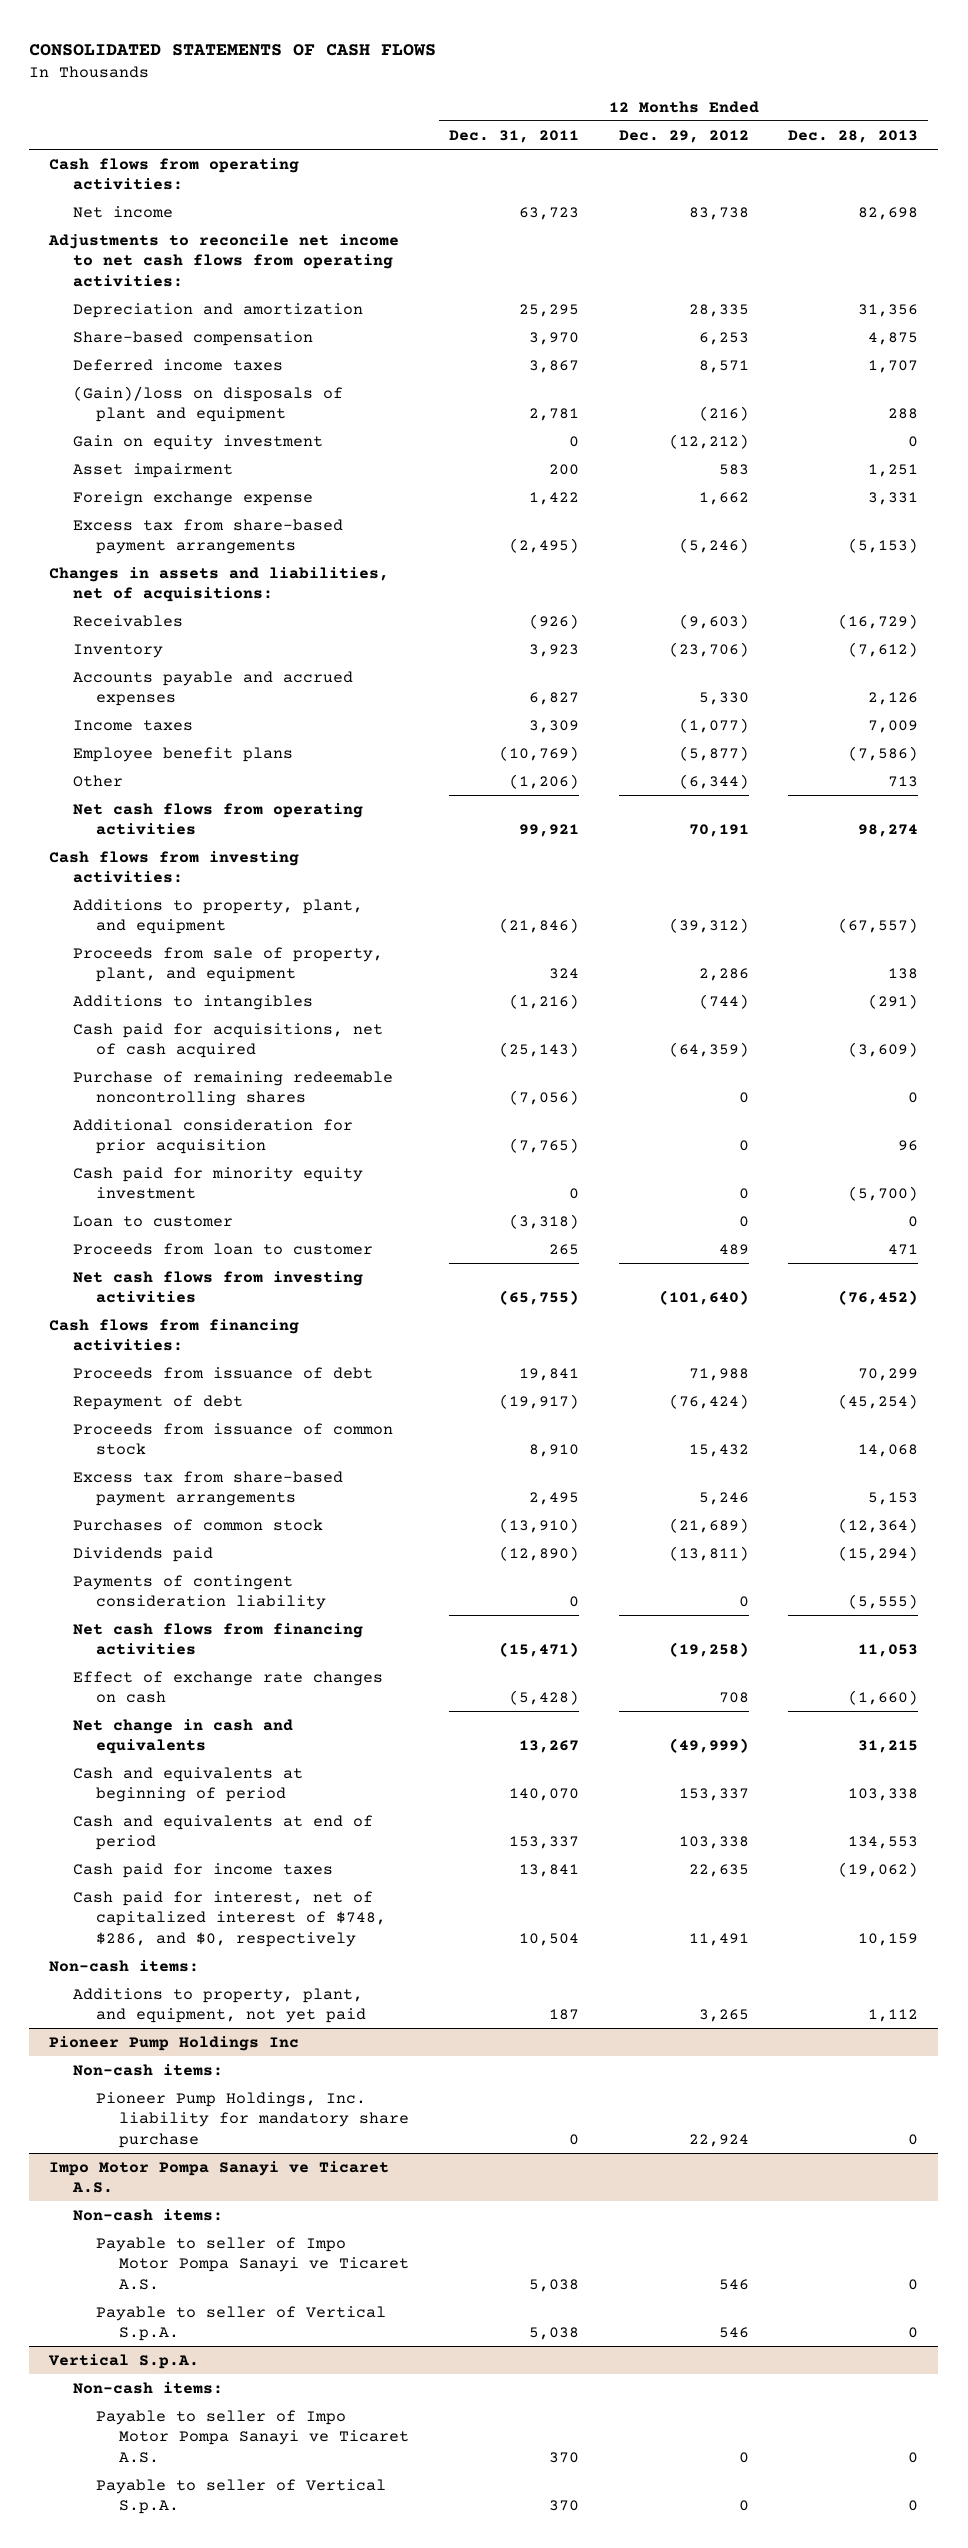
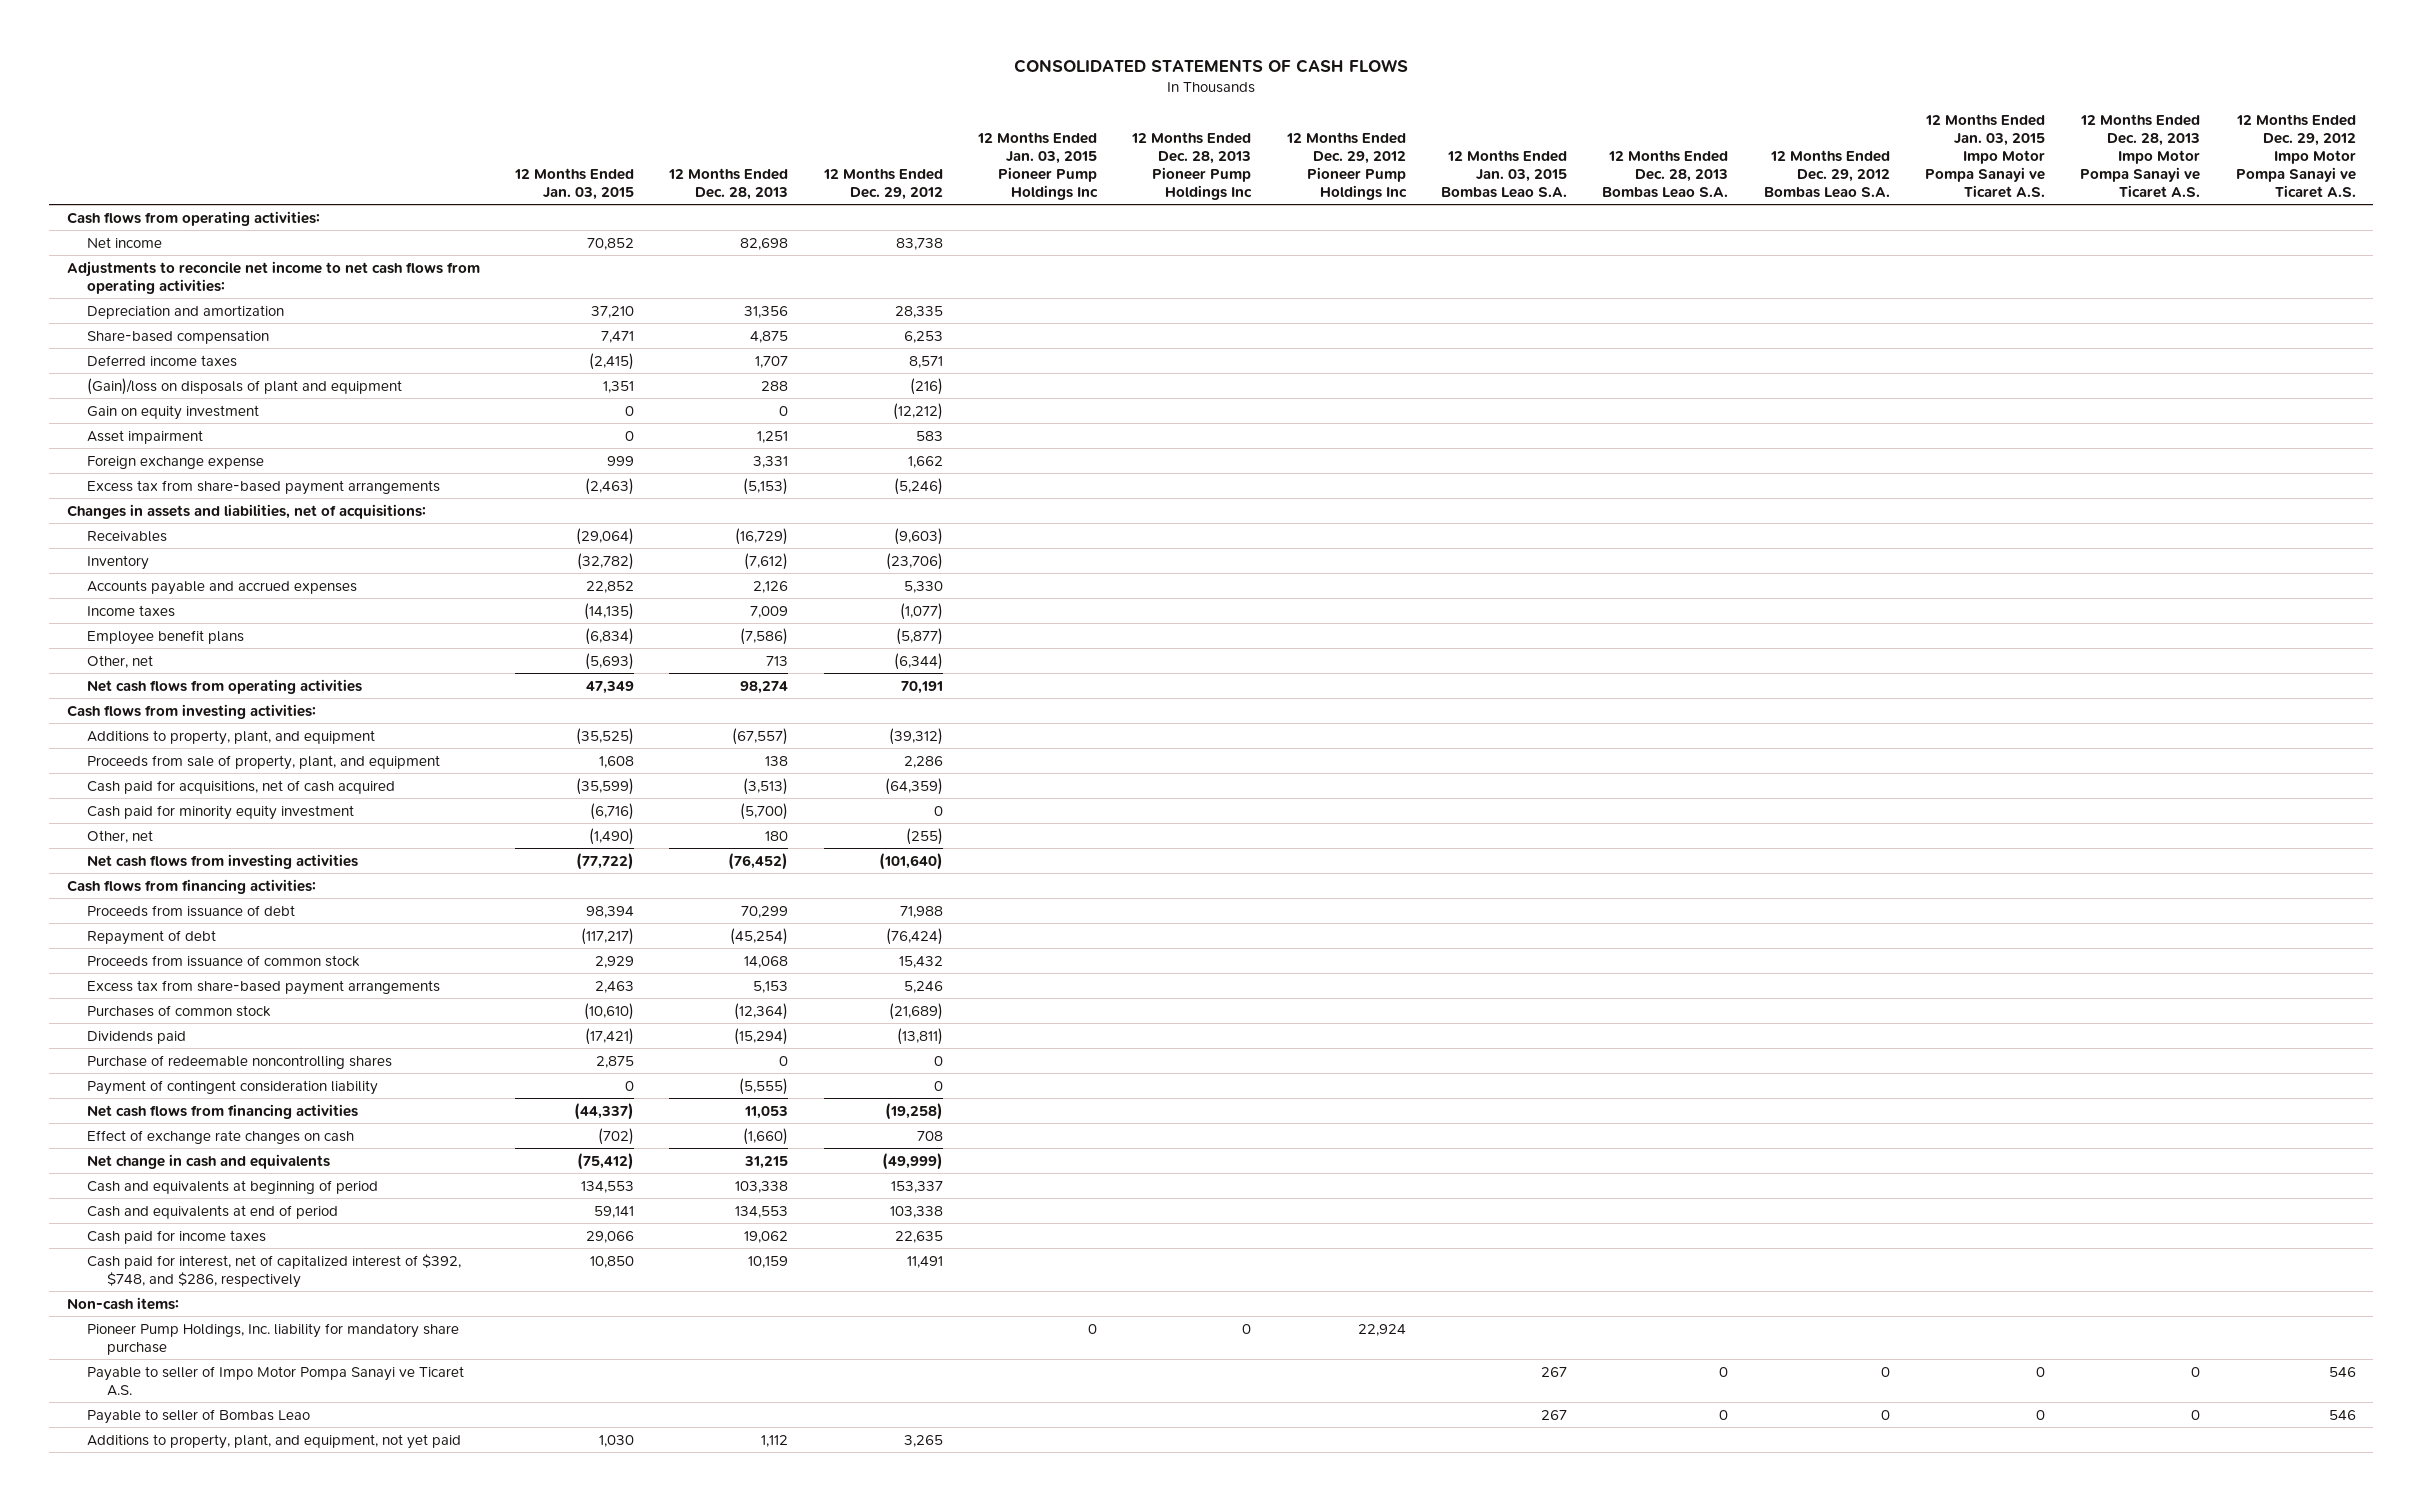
- | 12 Months Ended Dec. 31, 2011 | 12 Months Ended Dec. 29, 2012 | 12 Months Ended Dec. 28, 2013
+ | 12 Months Ended Jan. 03, 2015 | 12 Months Ended Dec. 28, 2013 | 12 Months Ended Dec. 29, 2012 | 12 Months Ended Jan. 03, 2015 Pioneer Pump Holdings Inc | 12 Months Ended Dec. 28, 2013 Pioneer Pump Holdings Inc | 12 Months Ended Dec. 29, 2012 Pioneer Pump Holdings Inc | 12 Months Ended Jan. 03, 2015 Bombas Leao S.A. | 12 Months Ended Dec. 28, 2013 Bombas Leao S.A. | 12 Months Ended Dec. 29, 2012 Bombas Leao S.A. | 12 Months Ended Jan. 03, 2015 Impo Motor Pompa Sanayi ve Ticaret A.S. | 12 Months Ended Dec. 28, 2013 Impo Motor Pompa Sanayi ve Ticaret A.S. | 12 Months Ended Dec. 29, 2012 Impo Motor Pompa Sanayi ve Ticaret A.S.
- Other | (1,206) | (6,344) | 713
+ Other, net | (5,693) | 713 | (6,344) | | | | | | | | |
- Additions to intangibles | (1,216) | (744) | (291)
- Cash paid for acquisitions, net of cash acquired | (25,143) | (64,359) | (3,609)
- Purchase of remaining redeemable noncontrolling shares | (7,056) | 0 | 0
- Additional consideration for prior acquisition | (7,765) | 0 | 96
+ Cash paid for acquisitions, net of cash acquired | (35,599) | (3,513) | (64,359) | | | | | | | | |
- Loan to customer | (3,318) | 0 | 0
- Proceeds from loan to customer | 265 | 489 | 471
+ Other, net | (1,490) | 180 | (255) | | | | | | | | |
- Payments of contingent consideration liability | 0 | 0 | (5,555)
+ Purchase of redeemable noncontrolling shares | 2,875 | 0 | 0 | | | | | | | | |
+ Payment of contingent consideration liability | 0 | (5,555) | 0 | | | | | | | | |
- Cash paid for income taxes | 13,841 | 22,635 | (19,062)
- Cash paid for interest, net of capitalized interest of $748, $286, and $0, respectively | 10,504 | 11,491 | 10,159
+ Cash paid for income taxes | 29,066 | 19,062 | 22,635 | | | | | | | | |
+ Cash paid for interest, net of capitalized interest of $392, $748, and $286, respectively | 10,850 | 10,159 | 11,491 | | | | | | | | |
+ Pioneer Pump Holdings, Inc. liability for mandatory share purchase | | | | 0 | 0 | 22,924 | | | | | |
+ Payable to seller of Impo Motor Pompa Sanayi ve Ticaret A.S. | | | | | | | 267 | 0 | 0 | 0 | 0 | 546
+ Payable to seller of Bombas Leao | | | | | | | 267 | 0 | 0 | 0 | 0 | 546
- Pioneer Pump Holdings Inc
- Non-cash items:
- Pioneer Pump Holdings, Inc. liability for mandatory share purchase | 0 | 22,924 | 0
- Impo Motor Pompa Sanayi ve Ticaret A.S.
- Non-cash items:
- Payable to seller of Impo Motor Pompa Sanayi ve Ticaret A.S. | 5,038 | 546 | 0
- Payable to seller of Vertical S.p.A. | 5,038 | 546 | 0
- Vertical S.p.A.
- Non-cash items:
- Payable to seller of Impo Motor Pompa Sanayi ve Ticaret A.S. | 370 | 0 | 0
- Payable to seller of Vertical S.p.A. | 370 | 0 | 0

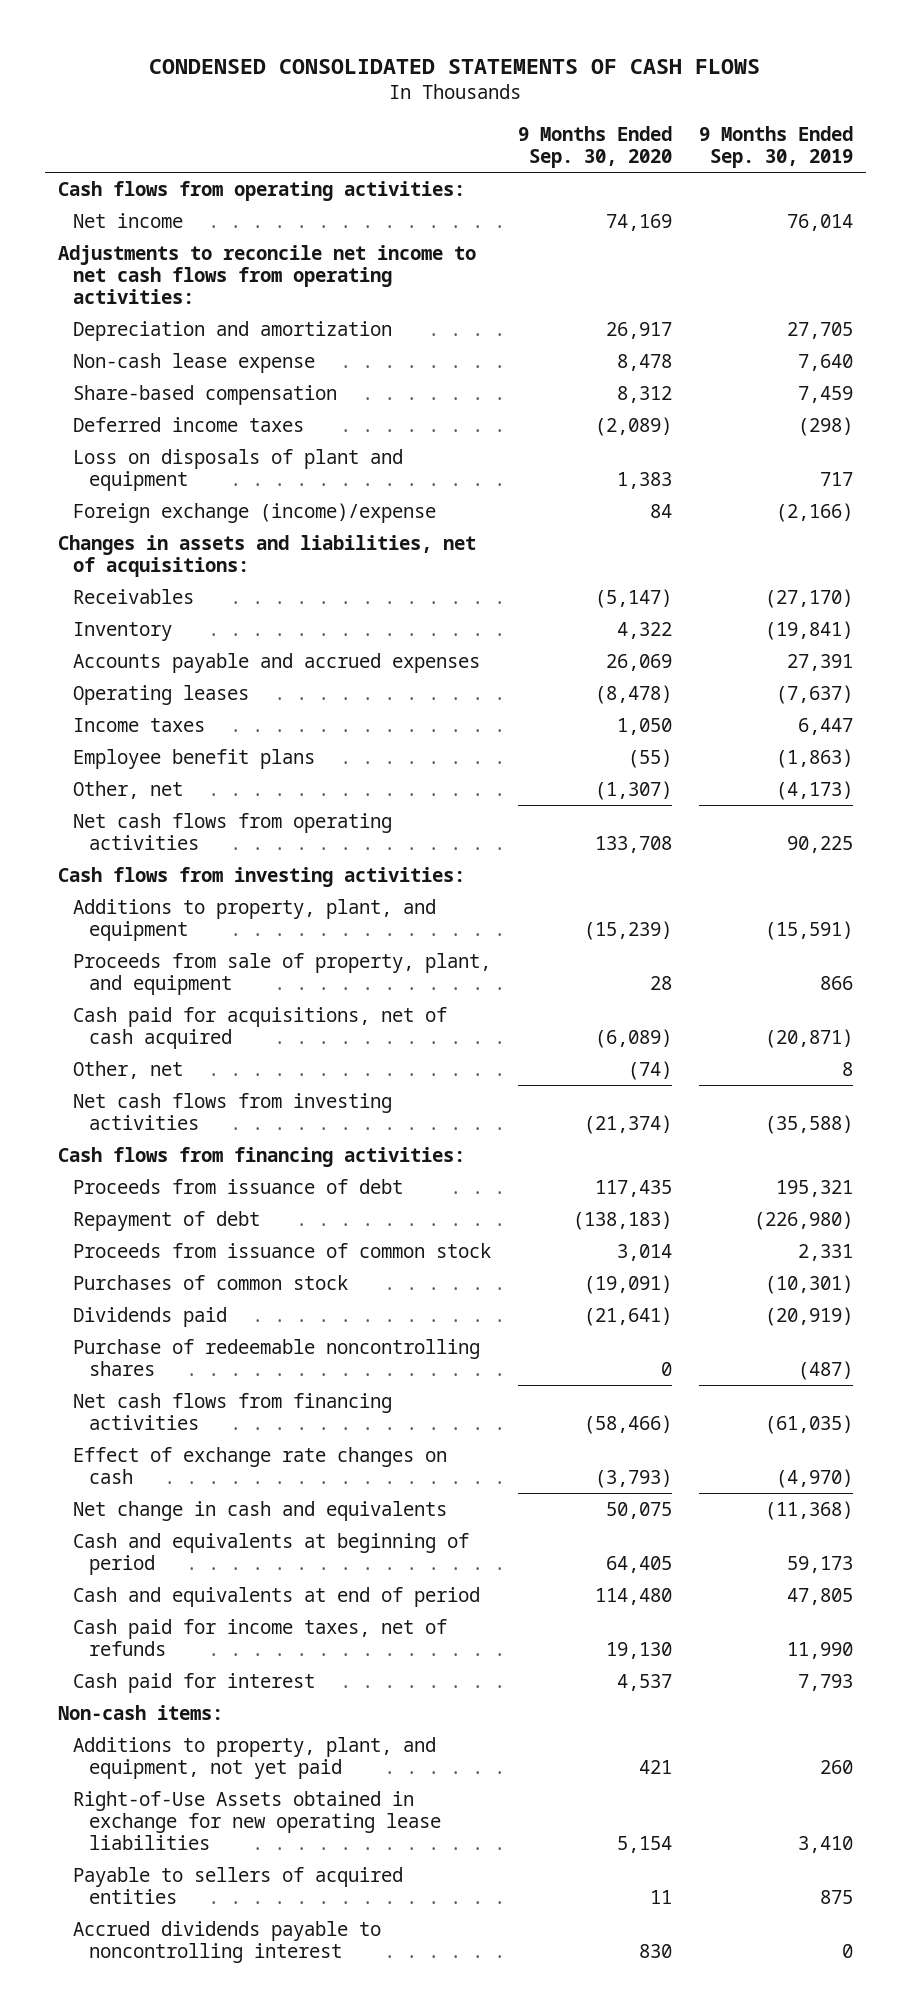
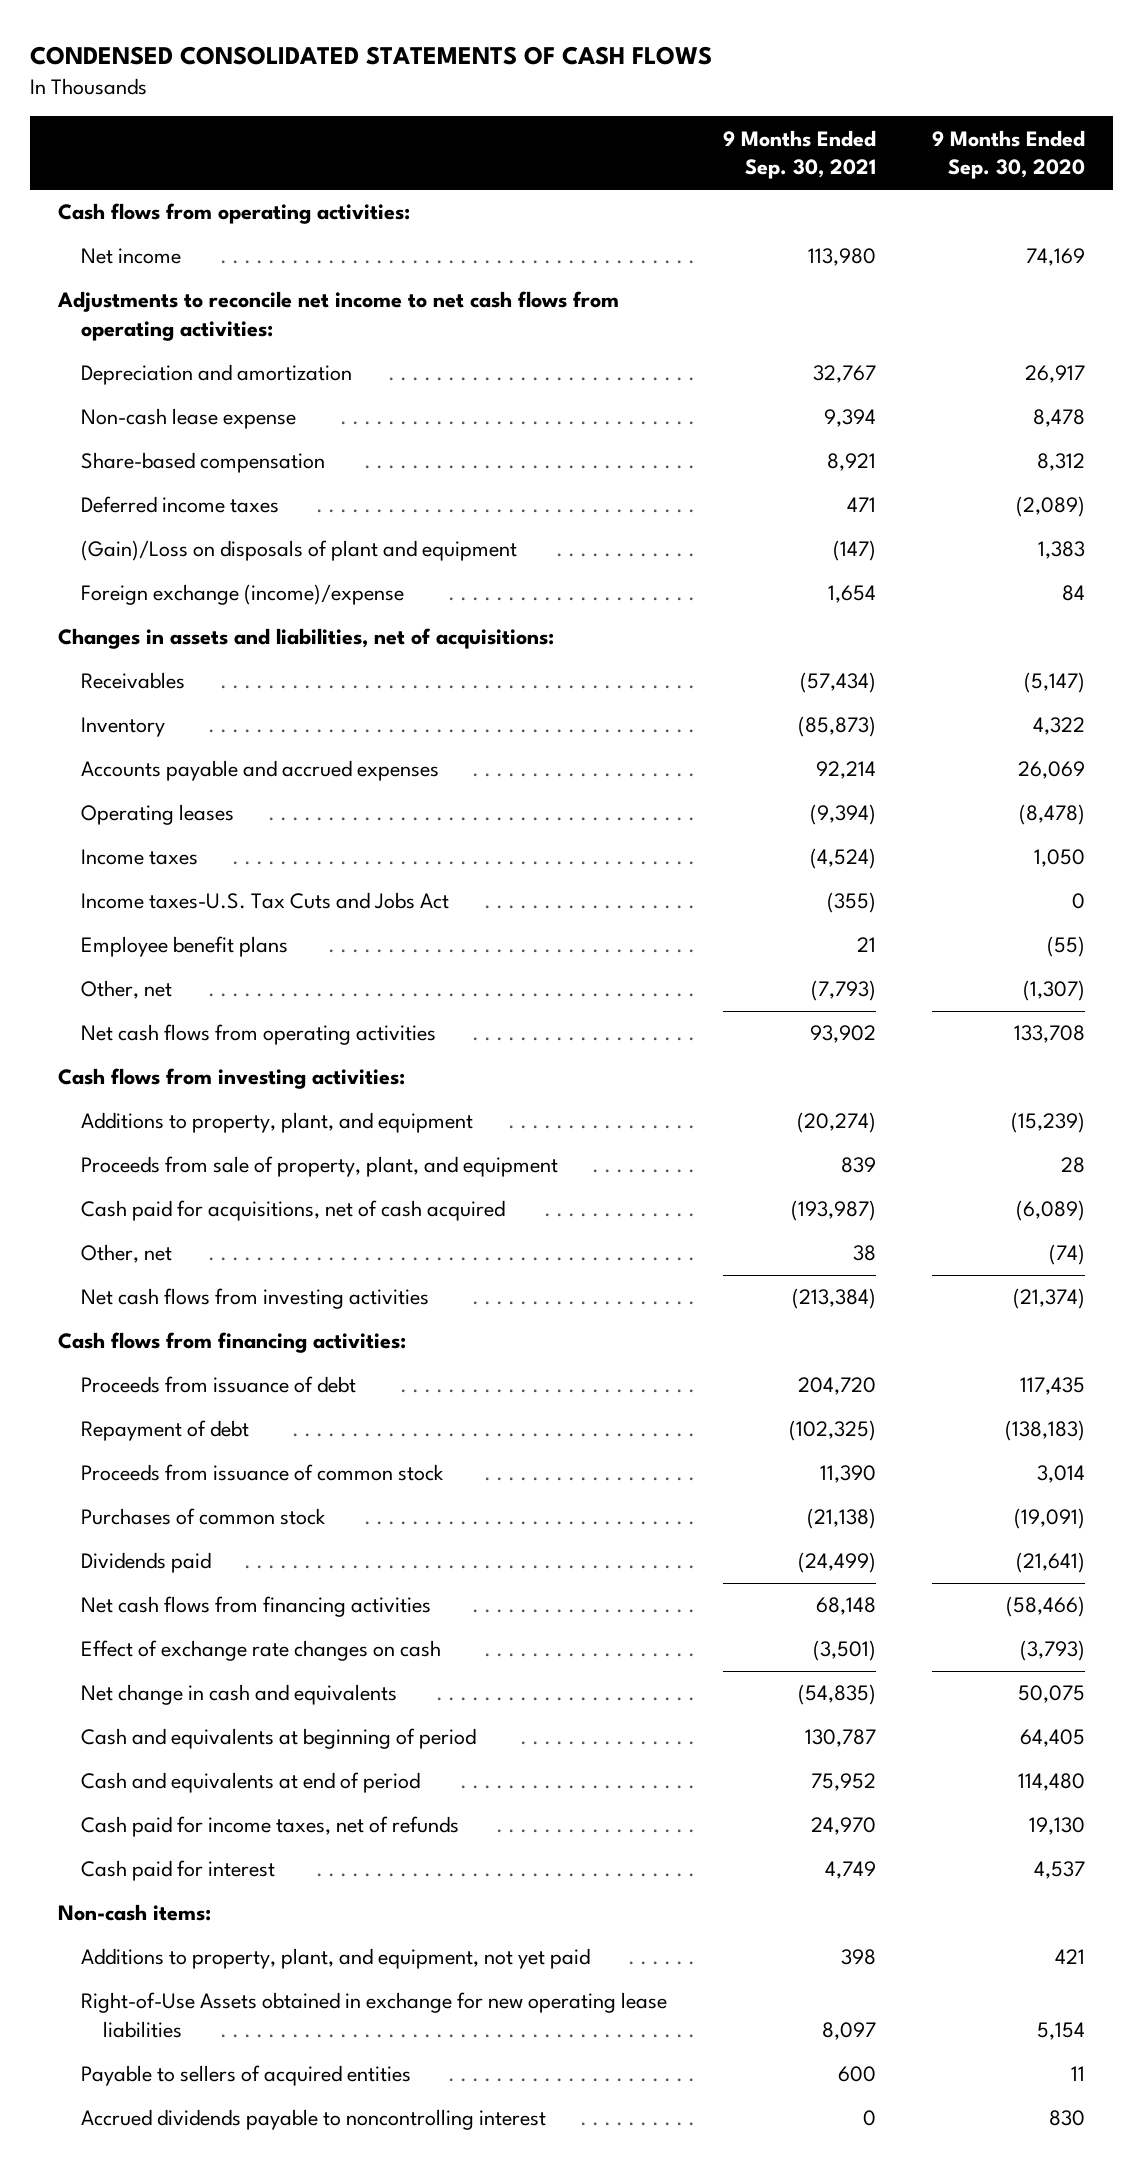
- | 9 Months Ended Sep. 30, 2020 | 9 Months Ended Sep. 30, 2019
+ | 9 Months Ended Sep. 30, 2021 | 9 Months Ended Sep. 30, 2020
- Loss on disposals of plant and equipment | 1,383 | 717
+ (Gain)/Loss on disposals of plant and equipment | (147) | 1,383
+ Income taxes-U.S. Tax Cuts and Jobs Act | (355) | 0
- Purchase of redeemable noncontrolling shares | 0 | (487)

